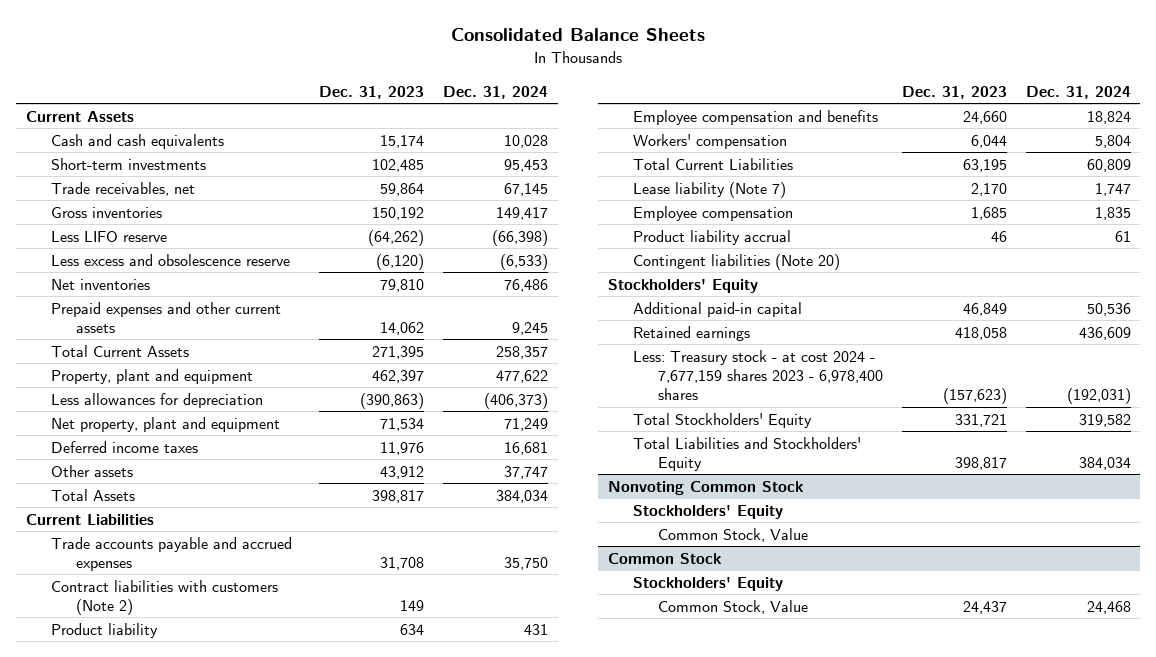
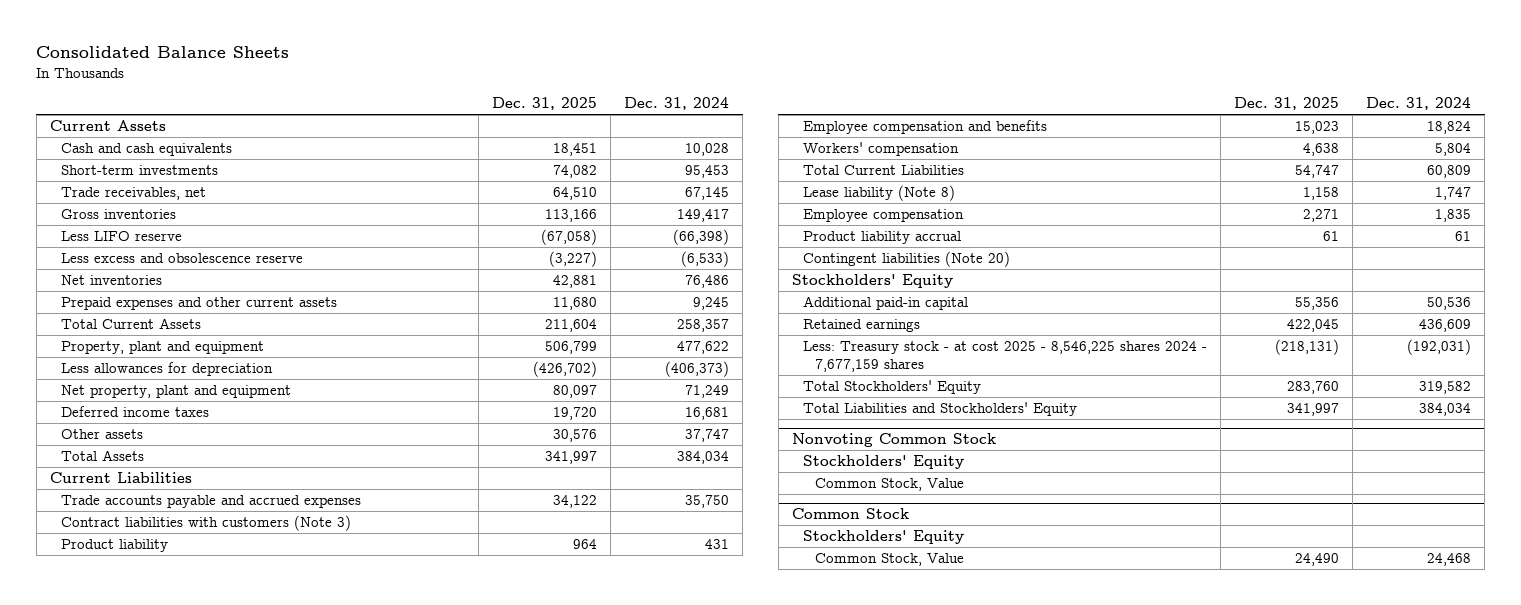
- | Dec. 31, 2023 | Dec. 31, 2024
+ | Dec. 31, 2025 | Dec. 31, 2024
- Contract liabilities with customers (Note 2) | 149 |
+ Contract liabilities with customers (Note 3)
- Lease liability (Note 7) | 2,170 | 1,747
+ Lease liability (Note 8) | 1,158 | 1,747
- Less: Treasury stock - at cost 2024 - 7,677,159 shares 2023 - 6,978,400 shares | (157,623) | (192,031)
+ Less: Treasury stock - at cost 2025 - 8,546,225 shares 2024 - 7,677,159 shares | (218,131) | (192,031)

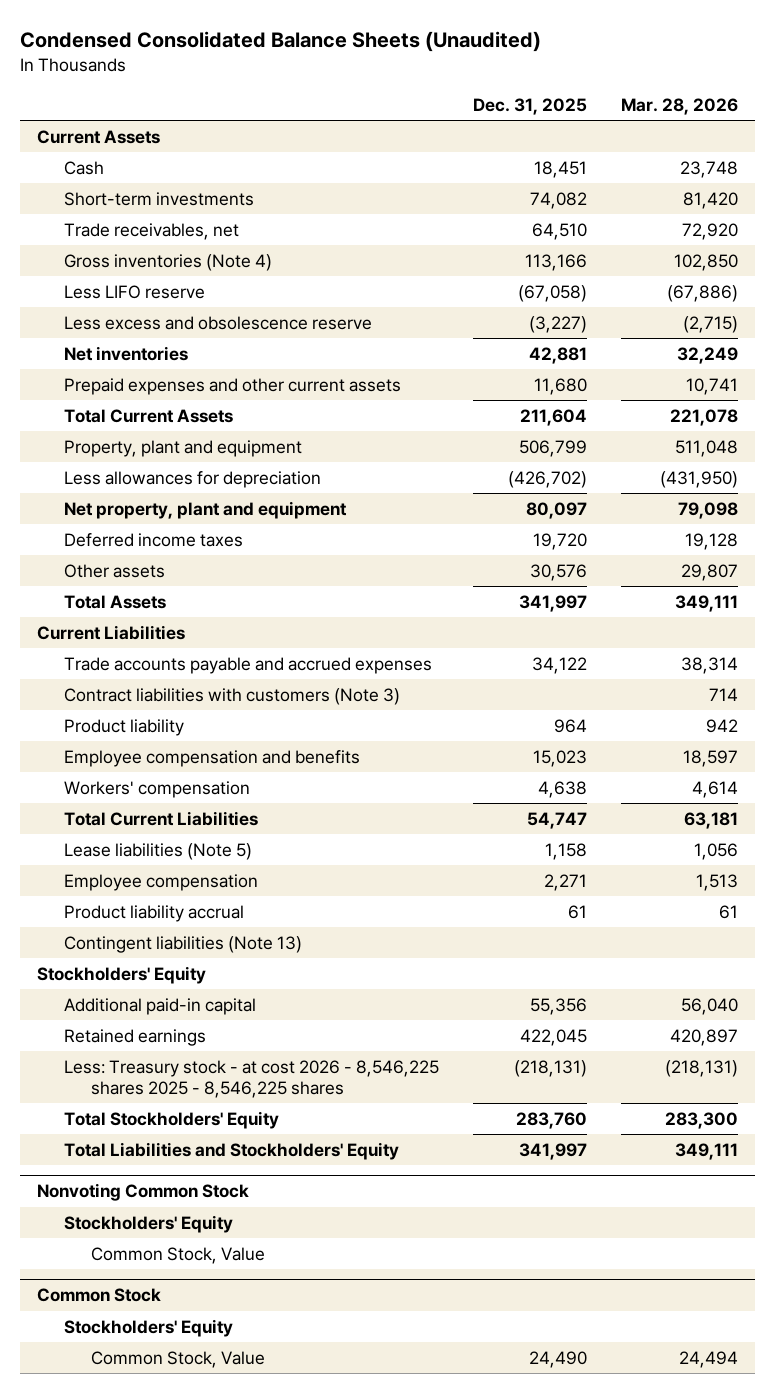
- Consolidated Balance Sheets
+ Condensed Consolidated Balance Sheets (Unaudited)
- | Dec. 31, 2025 | Dec. 31, 2024
+ | Dec. 31, 2025 | Mar. 28, 2026
- Cash and cash equivalents | 18,451 | 10,028
+ Cash | 18,451 | 23,748
- Gross inventories | 113,166 | 149,417
+ Gross inventories (Note 4) | 113,166 | 102,850
- Lease liability (Note 8) | 1,158 | 1,747
+ Lease liabilities (Note 5) | 1,158 | 1,056
- Contingent liabilities (Note 20)
+ Contingent liabilities (Note 13)
- Less: Treasury stock - at cost 2025 - 8,546,225 shares 2024 - 7,677,159 shares | (218,131) | (192,031)
+ Less: Treasury stock - at cost 2026 - 8,546,225 shares 2025 - 8,546,225 shares | (218,131) | (218,131)

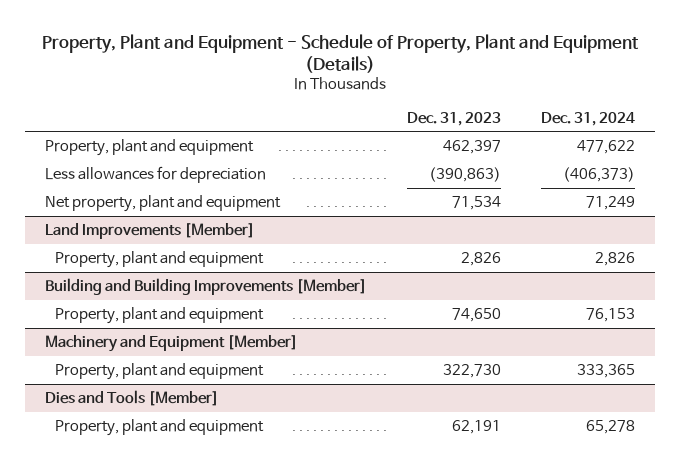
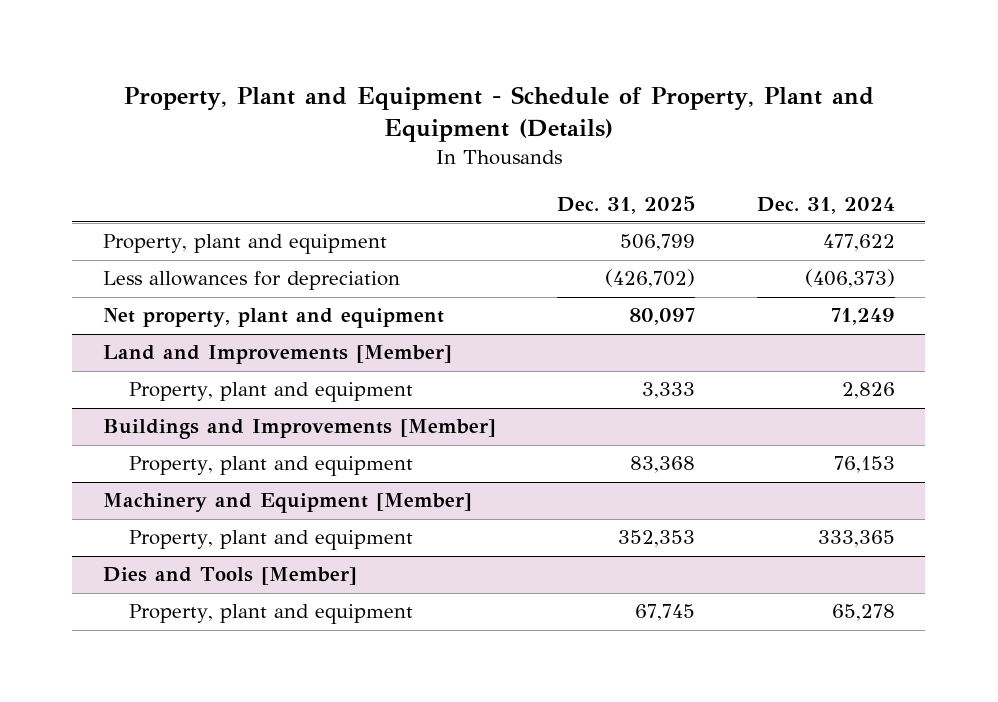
- | Dec. 31, 2023 | Dec. 31, 2024
+ | Dec. 31, 2025 | Dec. 31, 2024
- Land Improvements [Member]
+ Land and Improvements [Member]
- Building and Building Improvements [Member]
+ Buildings and Improvements [Member]

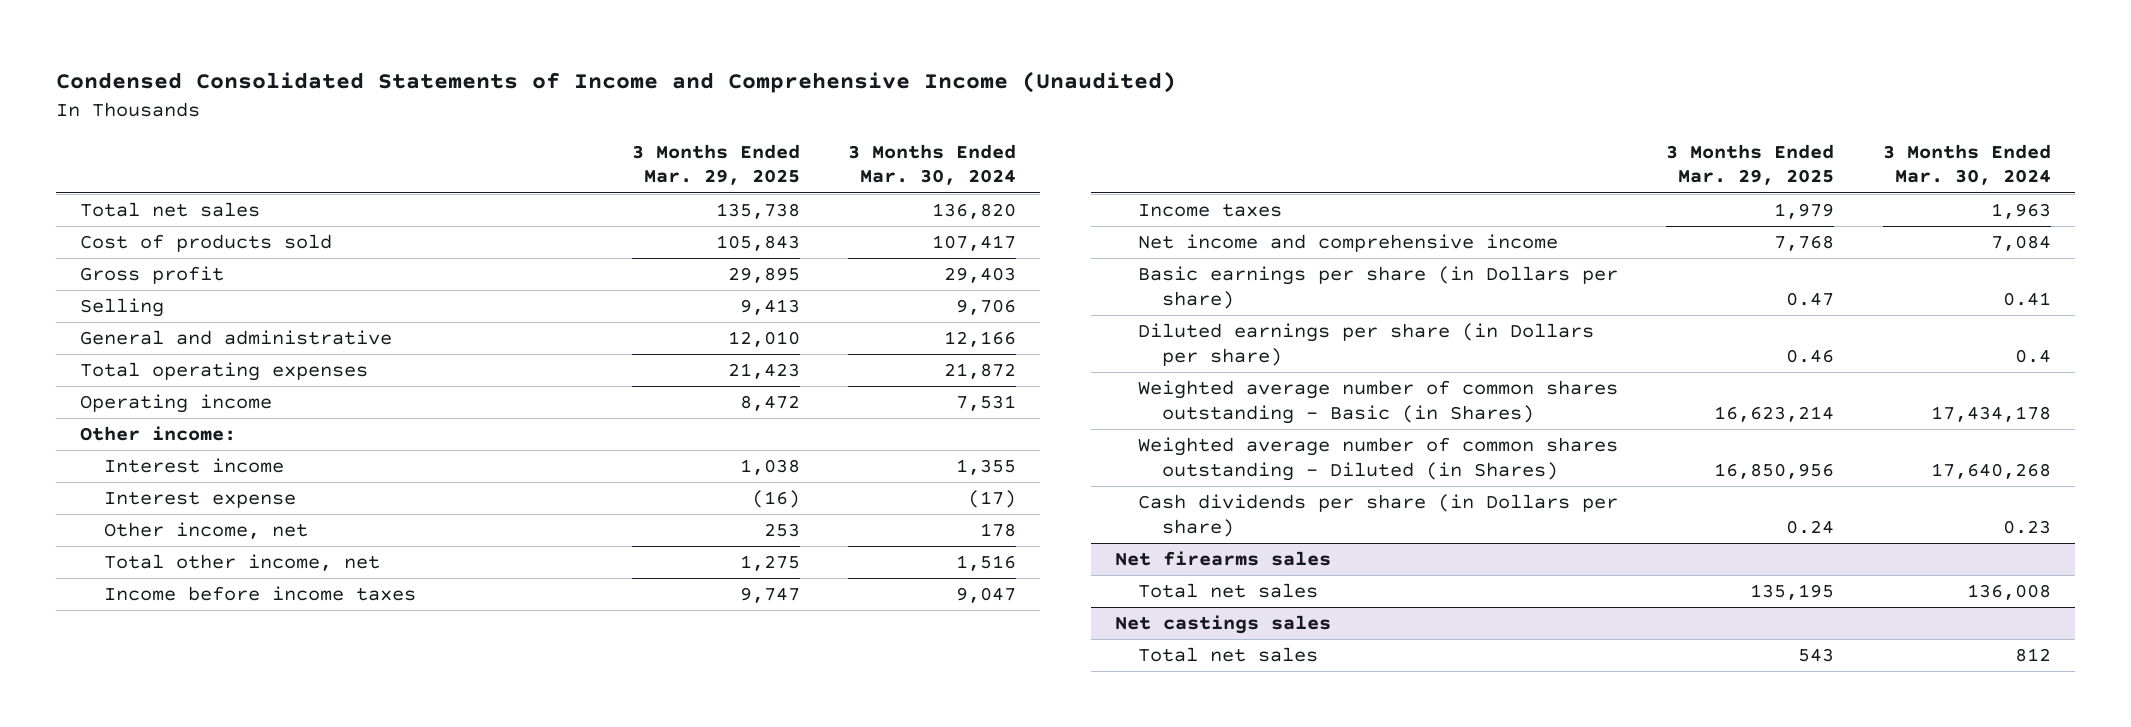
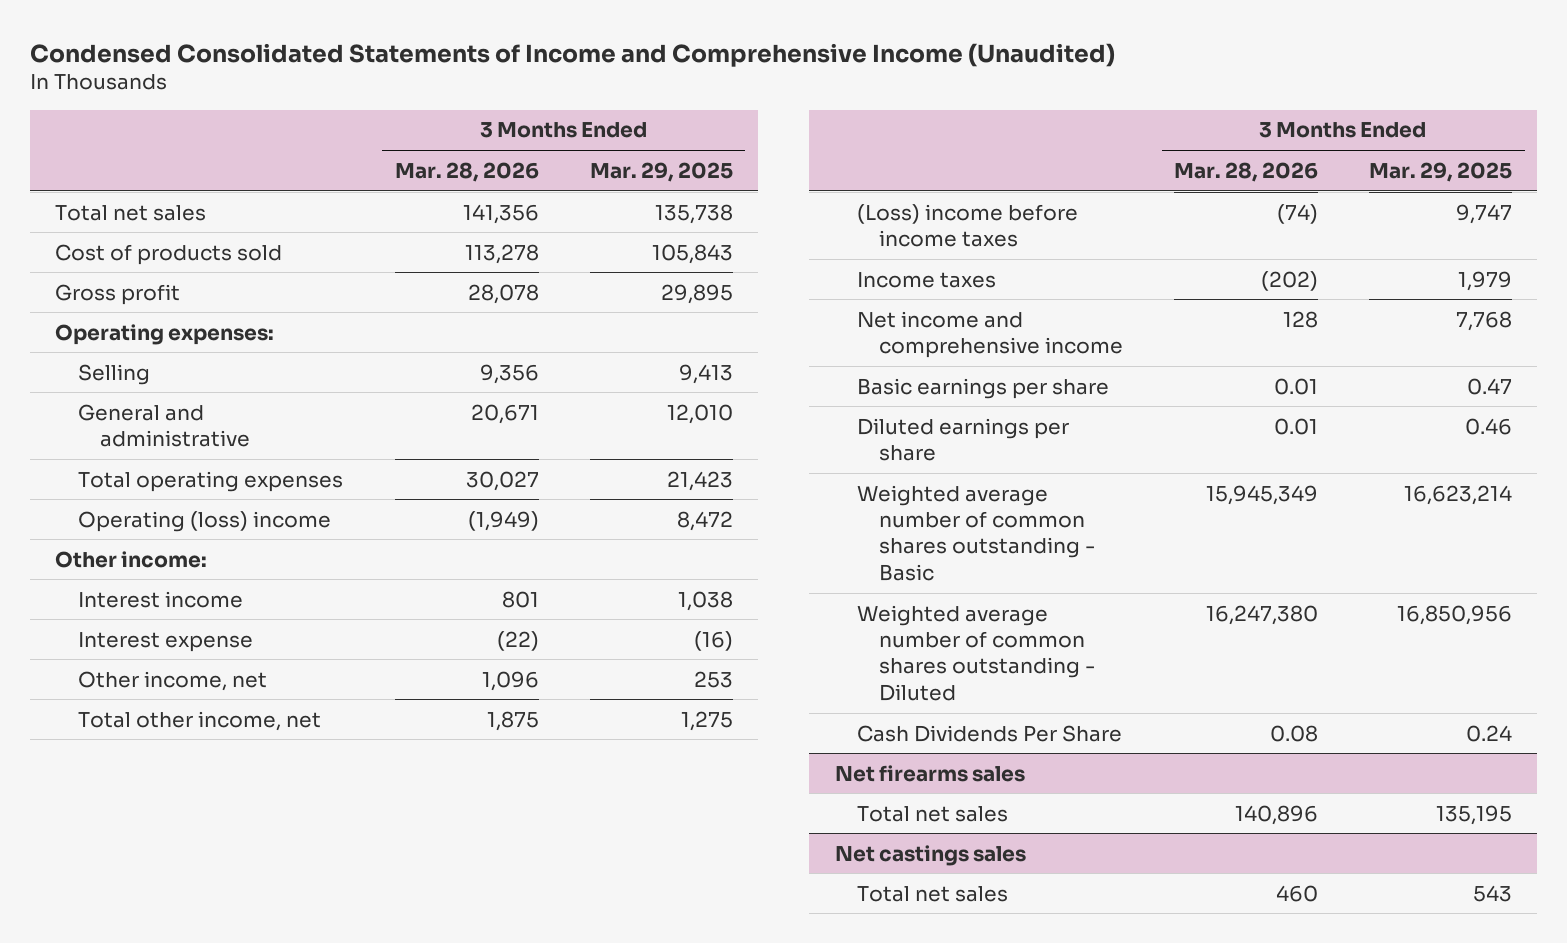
- | 3 Months Ended Mar. 29, 2025 | 3 Months Ended Mar. 30, 2024
+ | 3 Months Ended Mar. 28, 2026 | 3 Months Ended Mar. 29, 2025
+ Operating expenses:
- Operating income | 8,472 | 7,531
+ Operating (loss) income | (1,949) | 8,472
- Income before income taxes | 9,747 | 9,047
+ (Loss) income before income taxes | (74) | 9,747
- Basic earnings per share (in Dollars per share) | 0.47 | 0.41
- Diluted earnings per share (in Dollars per share) | 0.46 | 0.4
- Weighted average number of common shares outstanding - Basic (in Shares) | 16,623,214 | 17,434,178
- Weighted average number of common shares outstanding - Diluted (in Shares) | 16,850,956 | 17,640,268
- Cash dividends per share (in Dollars per share) | 0.24 | 0.23
+ Basic earnings per share | 0.01 | 0.47
+ Diluted earnings per share | 0.01 | 0.46
+ Weighted average number of common shares outstanding - Basic | 15,945,349 | 16,623,214
+ Weighted average number of common shares outstanding - Diluted | 16,247,380 | 16,850,956
+ Cash Dividends Per Share | 0.08 | 0.24

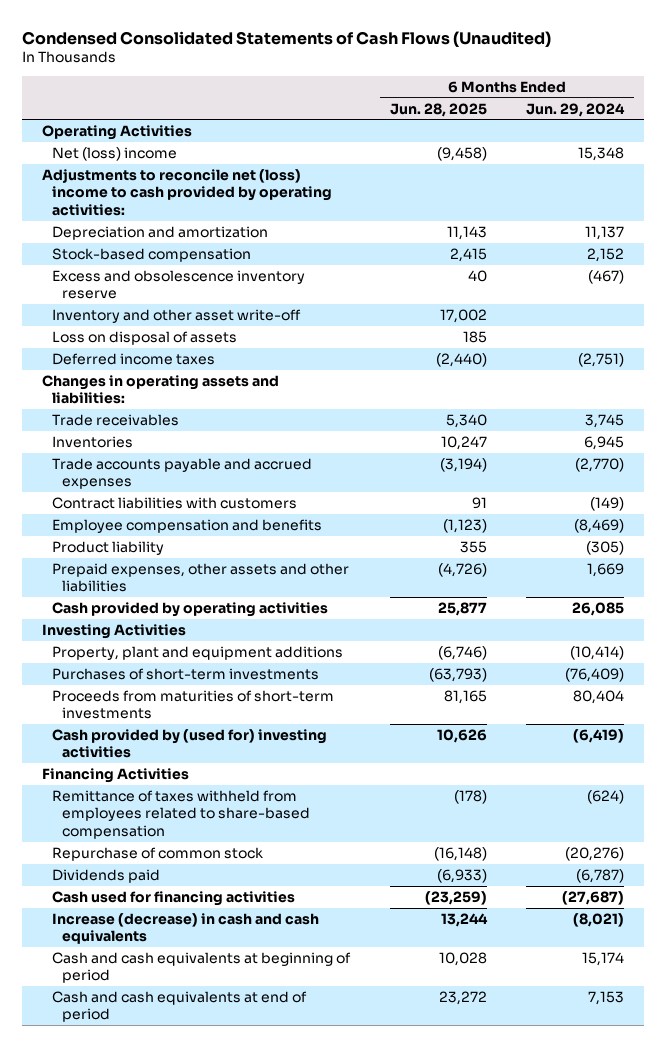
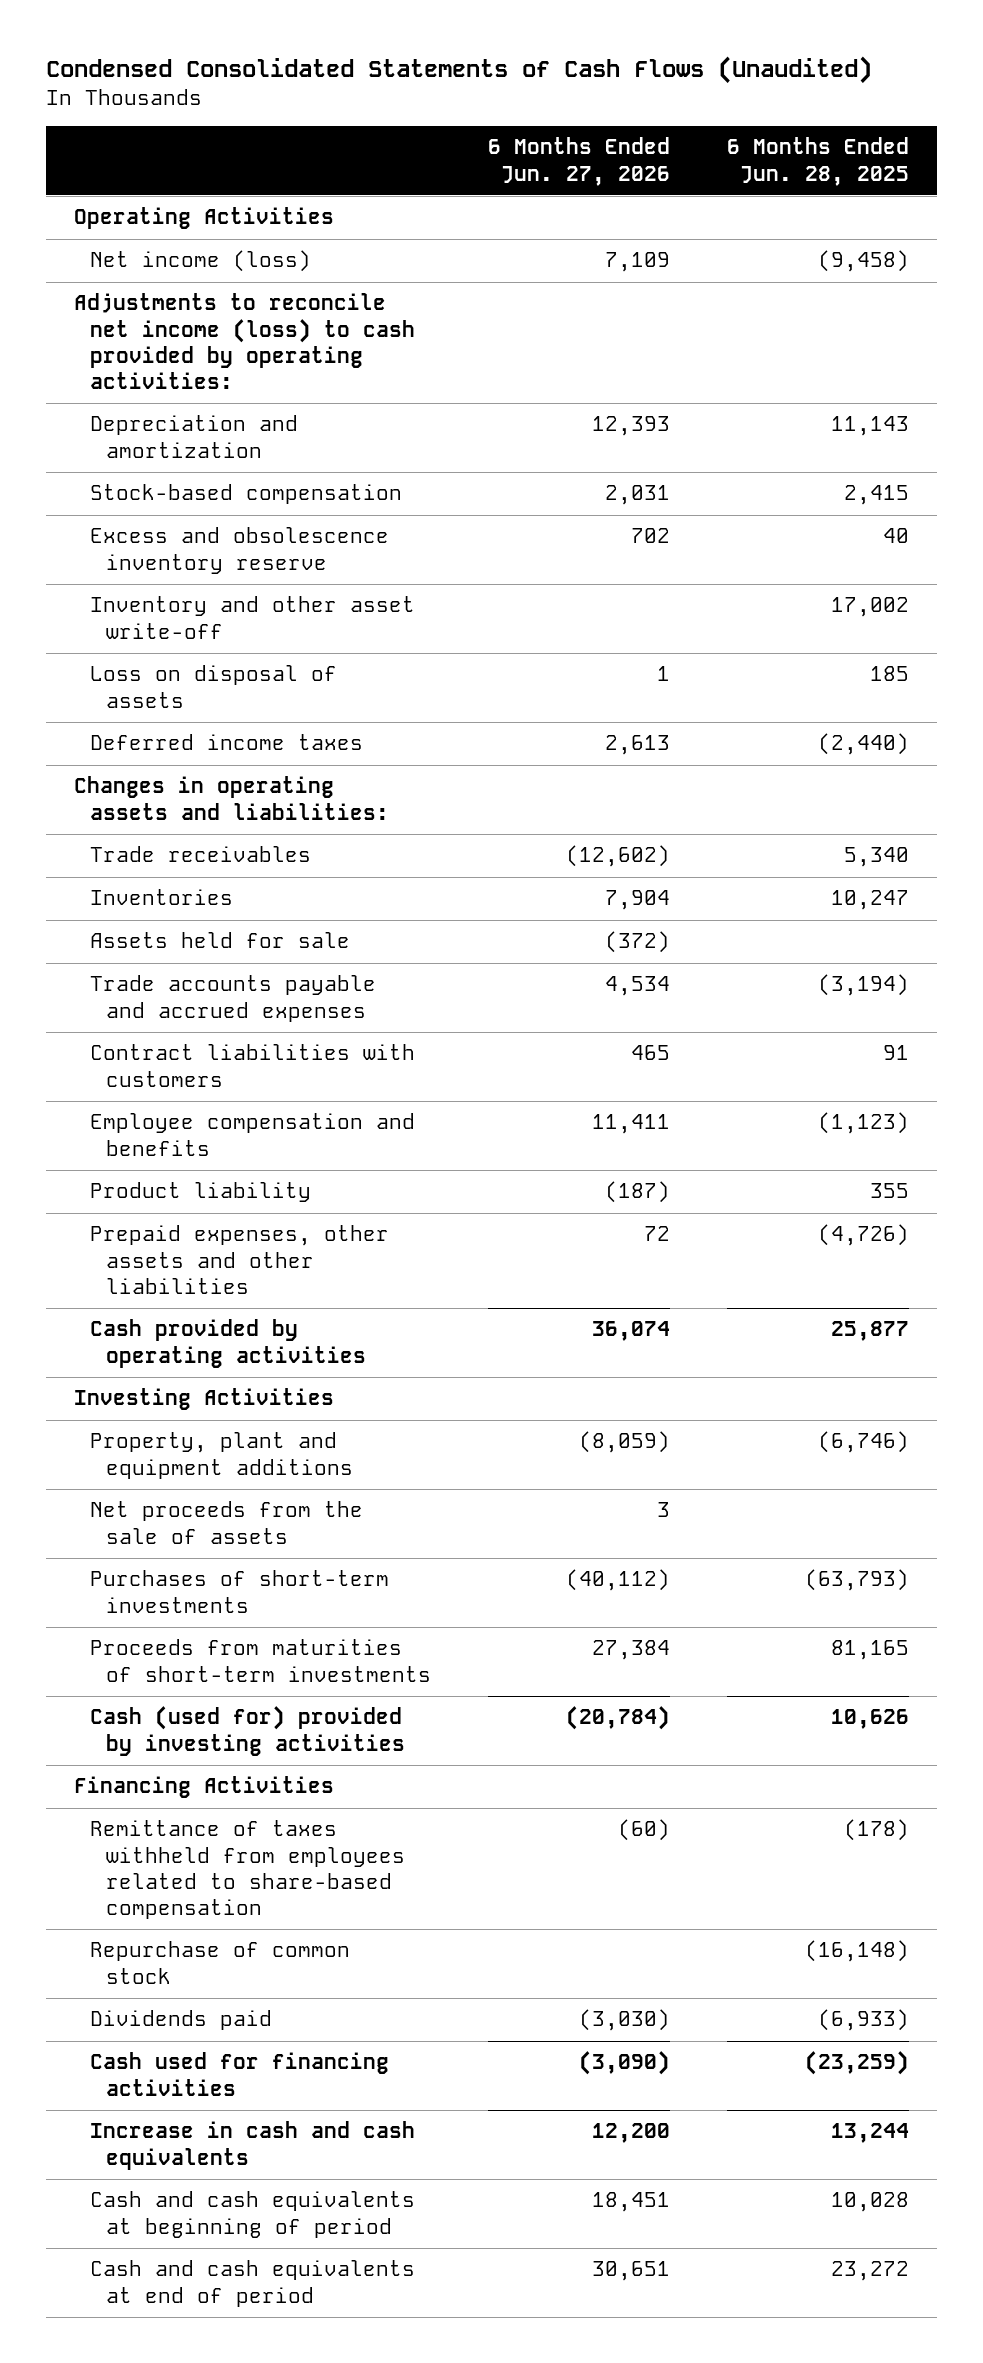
- | 6 Months Ended Jun. 28, 2025 | 6 Months Ended Jun. 29, 2024
+ | 6 Months Ended Jun. 27, 2026 | 6 Months Ended Jun. 28, 2025
- Net (loss) income | (9,458) | 15,348
- Adjustments to reconcile net (loss) income to cash provided by operating activities:
+ Net income (loss) | 7,109 | (9,458)
+ Adjustments to reconcile net income (loss) to cash provided by operating activities:
+ Assets held for sale | (372) |
+ Net proceeds from the sale of assets | 3 |
- Cash provided by (used for) investing activities | 10,626 | (6,419)
+ Cash (used for) provided by investing activities | (20,784) | 10,626
- Increase (decrease) in cash and cash equivalents | 13,244 | (8,021)
+ Increase in cash and cash equivalents | 12,200 | 13,244

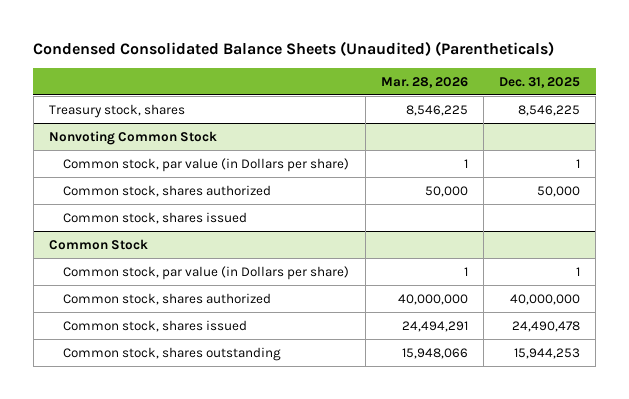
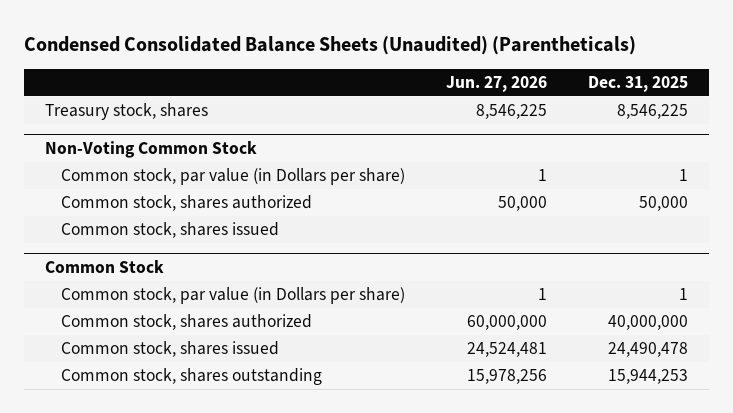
- | Mar. 28, 2026 | Dec. 31, 2025
+ | Jun. 27, 2026 | Dec. 31, 2025
- Nonvoting Common Stock
+ Non-Voting Common Stock

